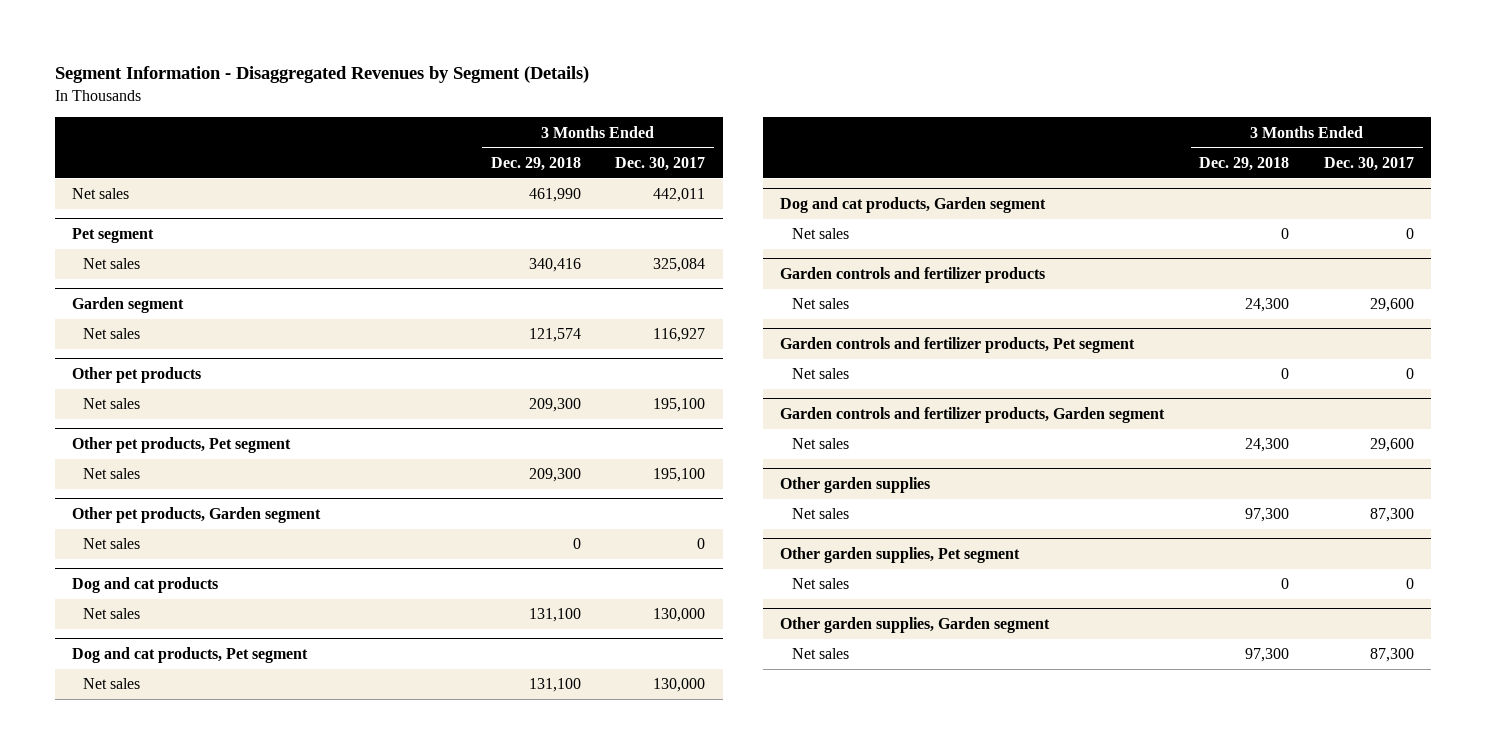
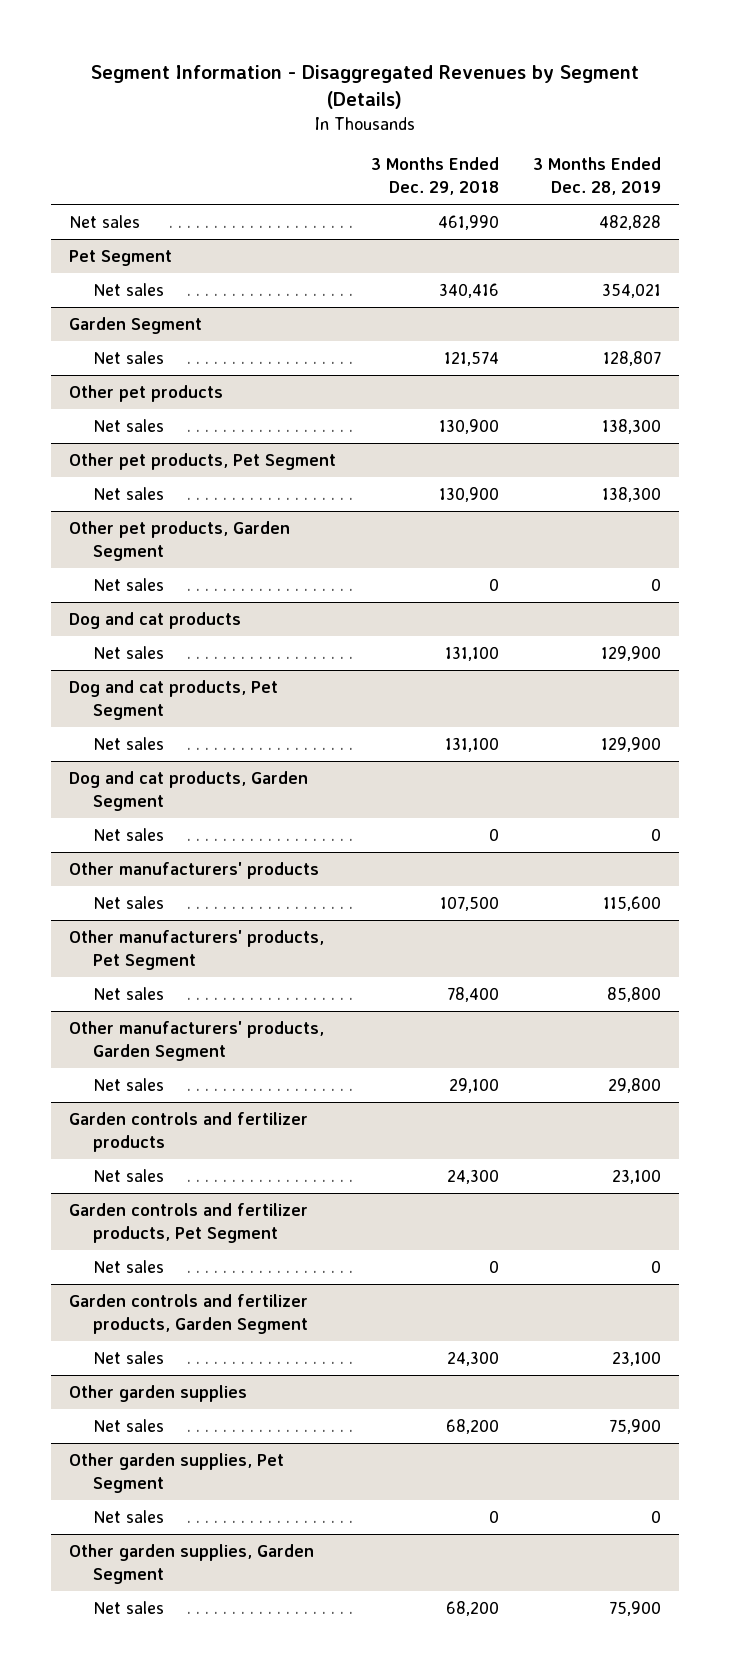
- | 3 Months Ended Dec. 29, 2018 | 3 Months Ended Dec. 30, 2017
+ | 3 Months Ended Dec. 29, 2018 | 3 Months Ended Dec. 28, 2019
- Pet segment
+ Pet Segment
- Garden segment
+ Garden Segment
@ Other pet products
- Net sales | 209,300 | 195,100
- Other pet products, Pet segment
- Net sales | 209,300 | 195,100
- Other pet products, Garden segment
@ Other pet products
+ Net sales | 130,900 | 138,300
+ Other pet products, Pet Segment
+ Net sales | 130,900 | 138,300
+ Other pet products, Garden Segment
- Dog and cat products, Pet segment
+ Dog and cat products, Pet Segment
- Dog and cat products, Garden segment
+ Dog and cat products, Garden Segment
+ Other manufacturers' products
+ Net sales | 107,500 | 115,600
+ Other manufacturers' products, Pet Segment
+ Net sales | 78,400 | 85,800
+ Other manufacturers' products, Garden Segment
+ Net sales | 29,100 | 29,800
- Garden controls and fertilizer products, Pet segment
+ Garden controls and fertilizer products, Pet Segment
- Garden controls and fertilizer products, Garden segment
+ Garden controls and fertilizer products, Garden Segment
@ Other garden supplies
- Net sales | 97,300 | 87,300
- Other garden supplies, Pet segment
@ Other garden supplies
+ Net sales | 68,200 | 75,900
+ Other garden supplies, Pet Segment
- Other garden supplies, Garden segment
- Net sales | 97,300 | 87,300
+ Other garden supplies, Garden Segment
+ Net sales | 68,200 | 75,900

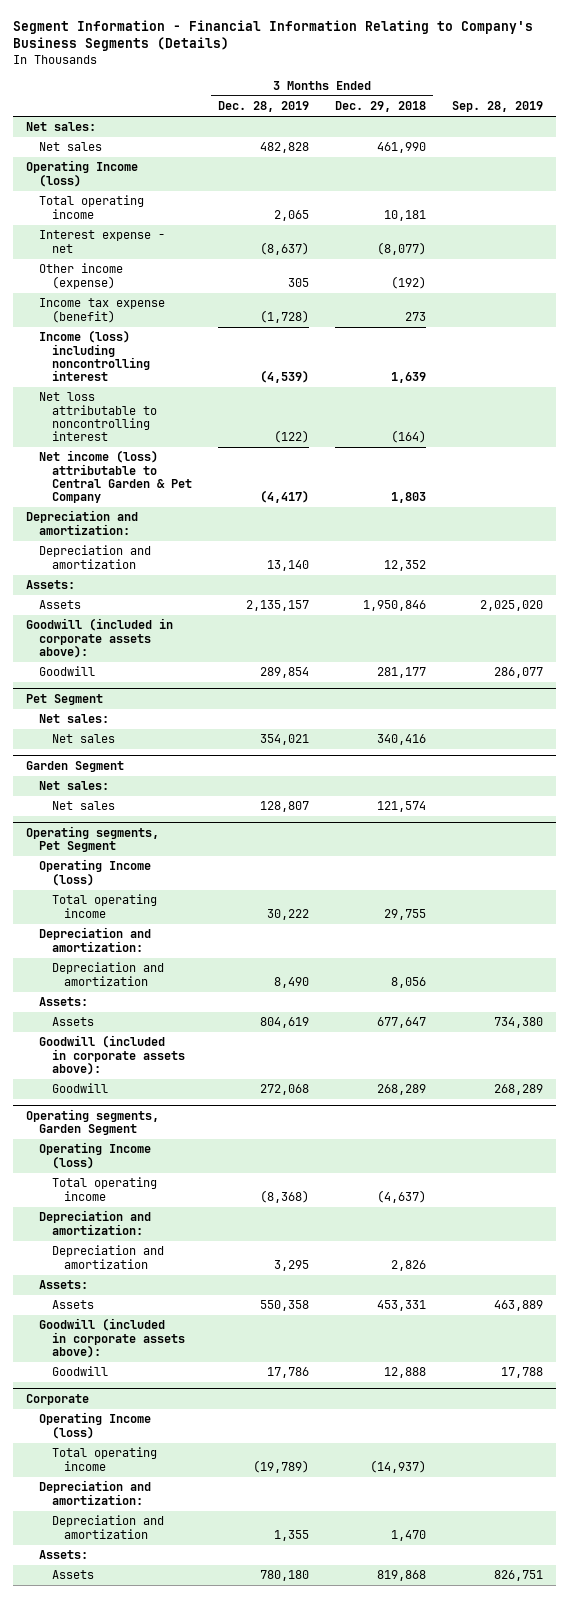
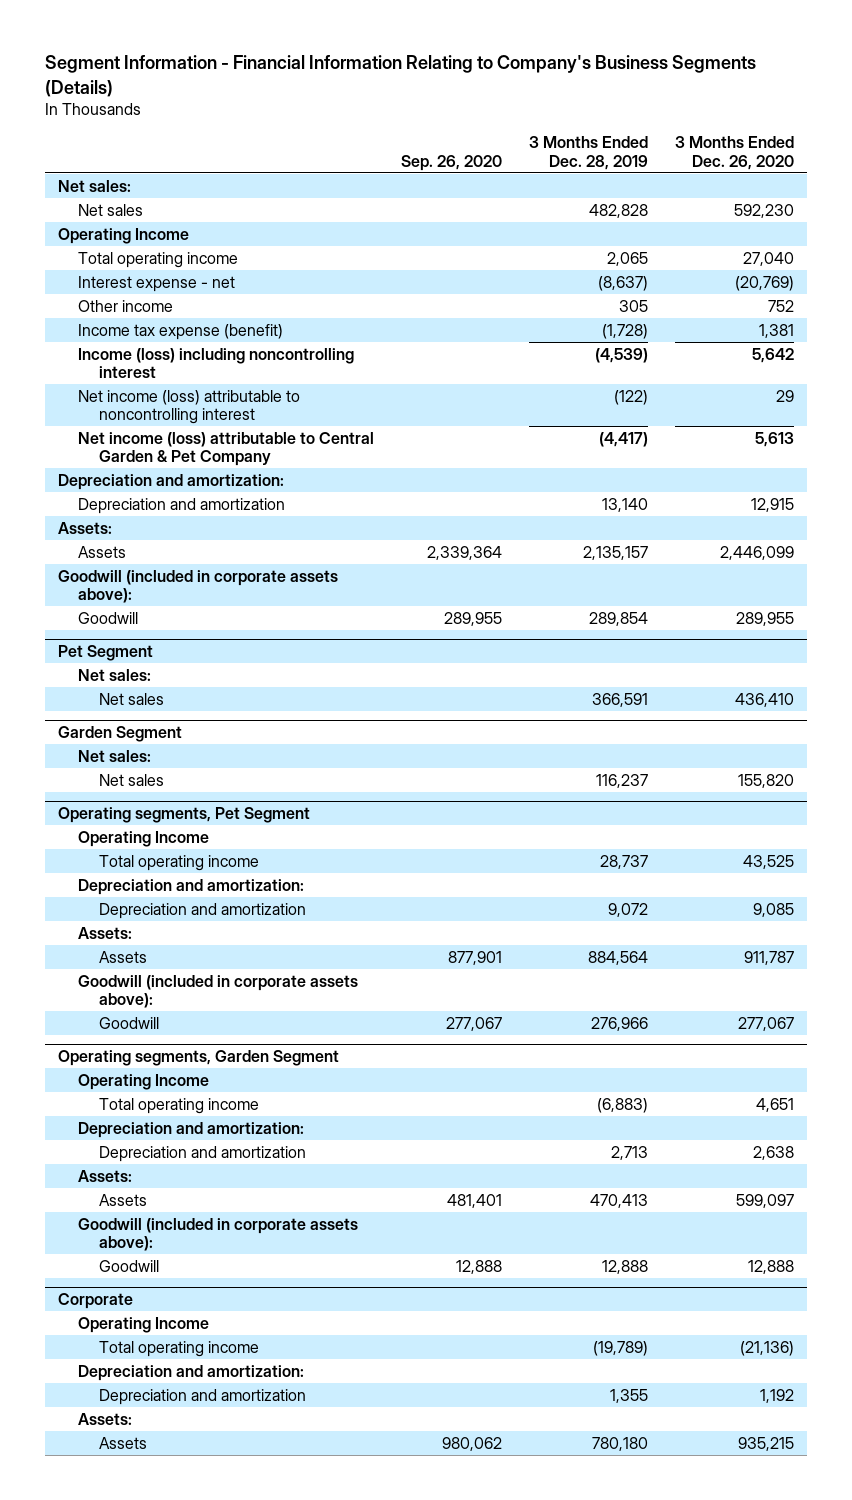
- | 3 Months Ended Dec. 28, 2019 | 3 Months Ended Dec. 29, 2018 | Sep. 28, 2019
+ | Sep. 26, 2020 | 3 Months Ended Dec. 28, 2019 | 3 Months Ended Dec. 26, 2020
- Operating Income (loss)
+ Operating Income
- Other income (expense) | 305 | (192) |
+ Other income | | 305 | 752
- Net loss attributable to noncontrolling interest | (122) | (164) |
+ Net income (loss) attributable to noncontrolling interest | | (122) | 29
@ Pet Segment
- Net sales | 354,021 | 340,416 |
+ Net sales | | 366,591 | 436,410
@ Garden Segment
- Net sales | 128,807 | 121,574 |
+ Net sales | | 116,237 | 155,820
@ Operating segments, Pet Segment
- Operating Income (loss)
- Total operating income | 30,222 | 29,755 |
+ Operating Income
+ Total operating income | | 28,737 | 43,525
- Depreciation and amortization | 8,490 | 8,056 |
+ Depreciation and amortization | | 9,072 | 9,085
- Assets | 804,619 | 677,647 | 734,380
+ Assets | 877,901 | 884,564 | 911,787
- Goodwill | 272,068 | 268,289 | 268,289
+ Goodwill | 277,067 | 276,966 | 277,067
@ Operating segments, Garden Segment
- Operating Income (loss)
- Total operating income | (8,368) | (4,637) |
+ Operating Income
+ Total operating income | | (6,883) | 4,651
- Depreciation and amortization | 3,295 | 2,826 |
+ Depreciation and amortization | | 2,713 | 2,638
- Assets | 550,358 | 453,331 | 463,889
+ Assets | 481,401 | 470,413 | 599,097
- Goodwill | 17,786 | 12,888 | 17,788
+ Goodwill | 12,888 | 12,888 | 12,888
@ Corporate
- Operating Income (loss)
+ Operating Income

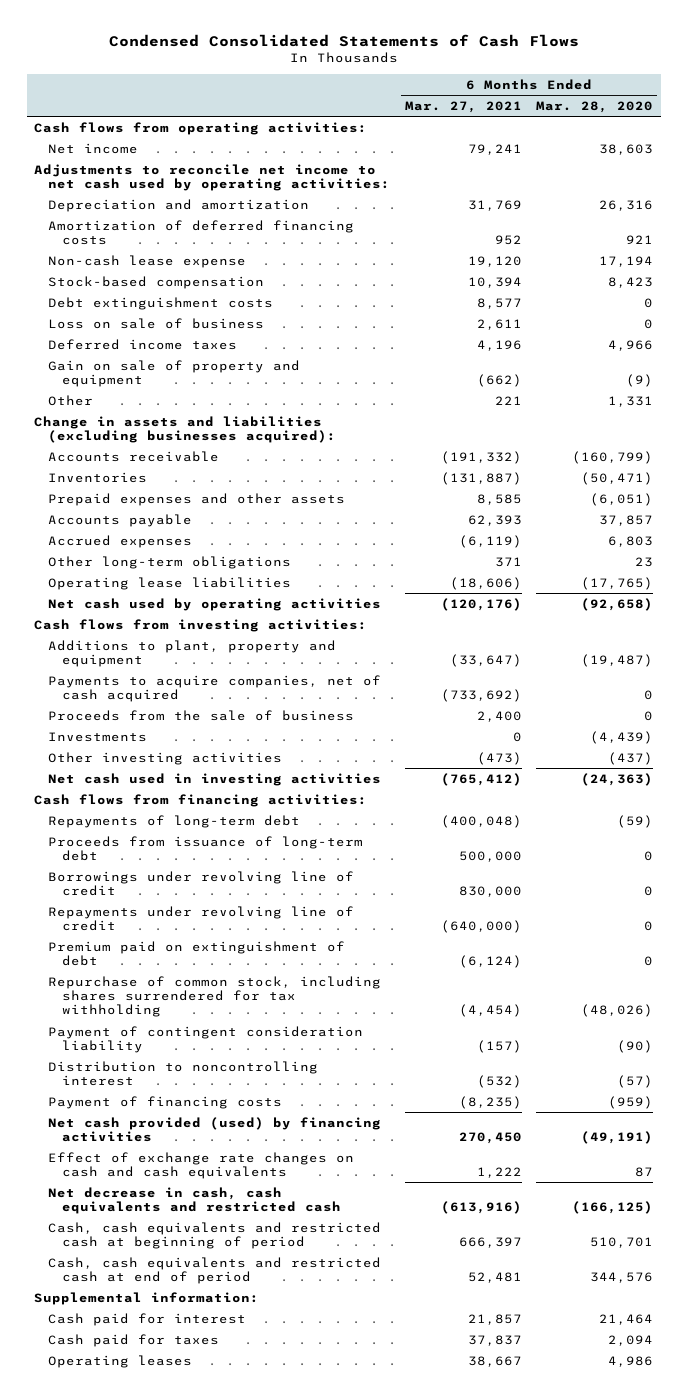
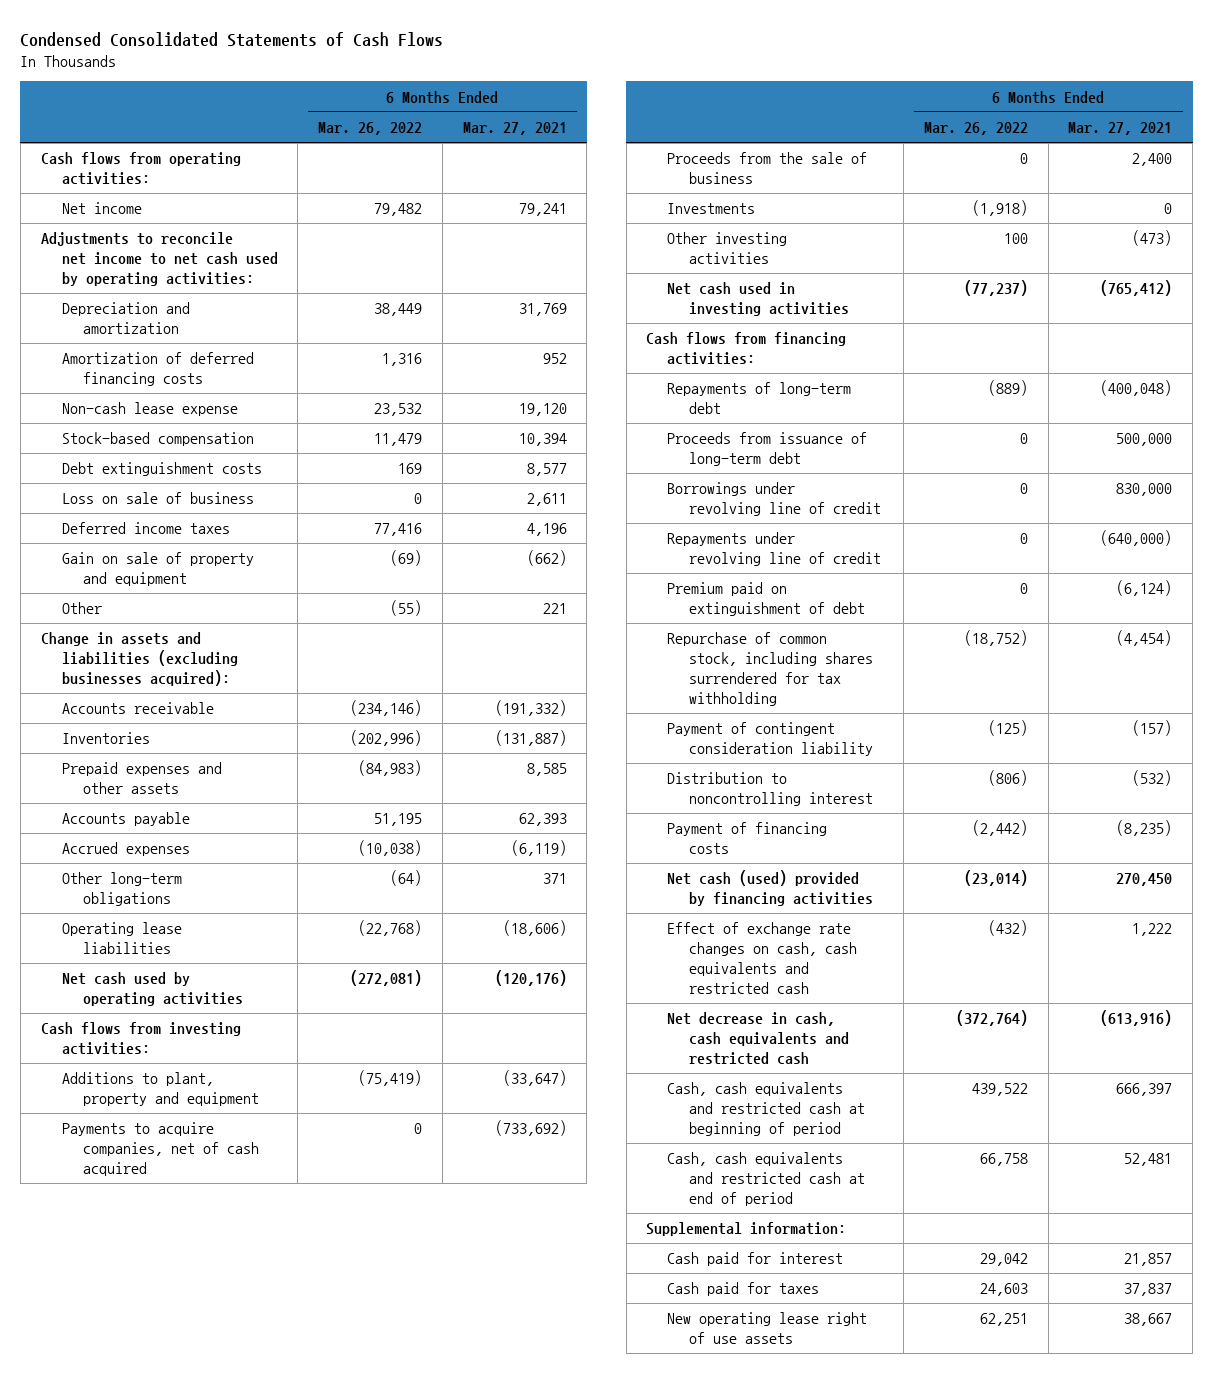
- | 6 Months Ended Mar. 27, 2021 | 6 Months Ended Mar. 28, 2020
+ | 6 Months Ended Mar. 26, 2022 | 6 Months Ended Mar. 27, 2021
- Net cash provided (used) by financing activities | 270,450 | (49,191)
- Effect of exchange rate changes on cash and cash equivalents | 1,222 | 87
+ Net cash (used) provided by financing activities | (23,014) | 270,450
+ Effect of exchange rate changes on cash, cash equivalents and restricted cash | (432) | 1,222
- Operating leases | 38,667 | 4,986
+ New operating lease right of use assets | 62,251 | 38,667

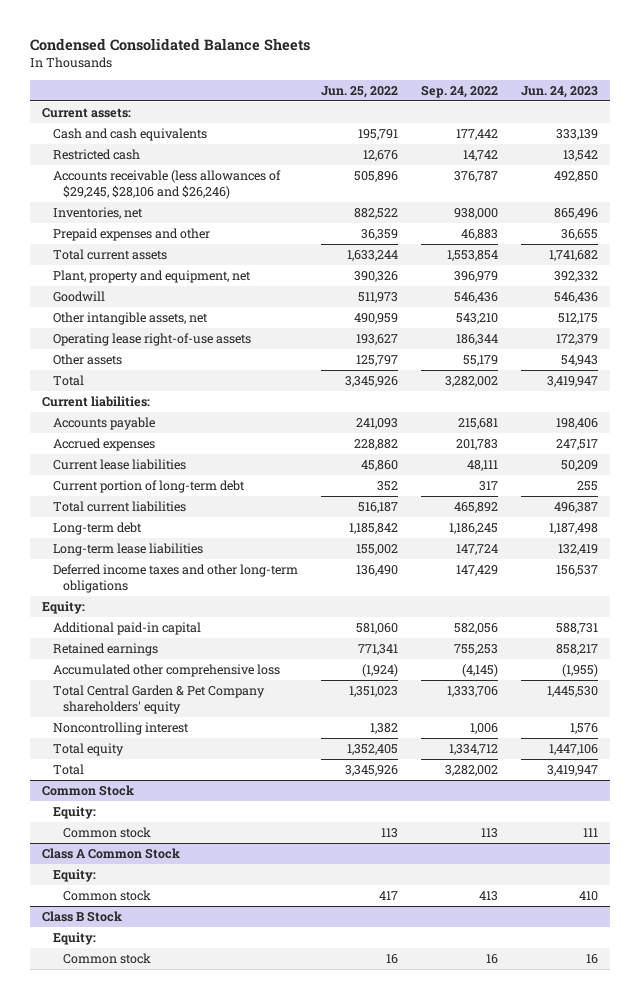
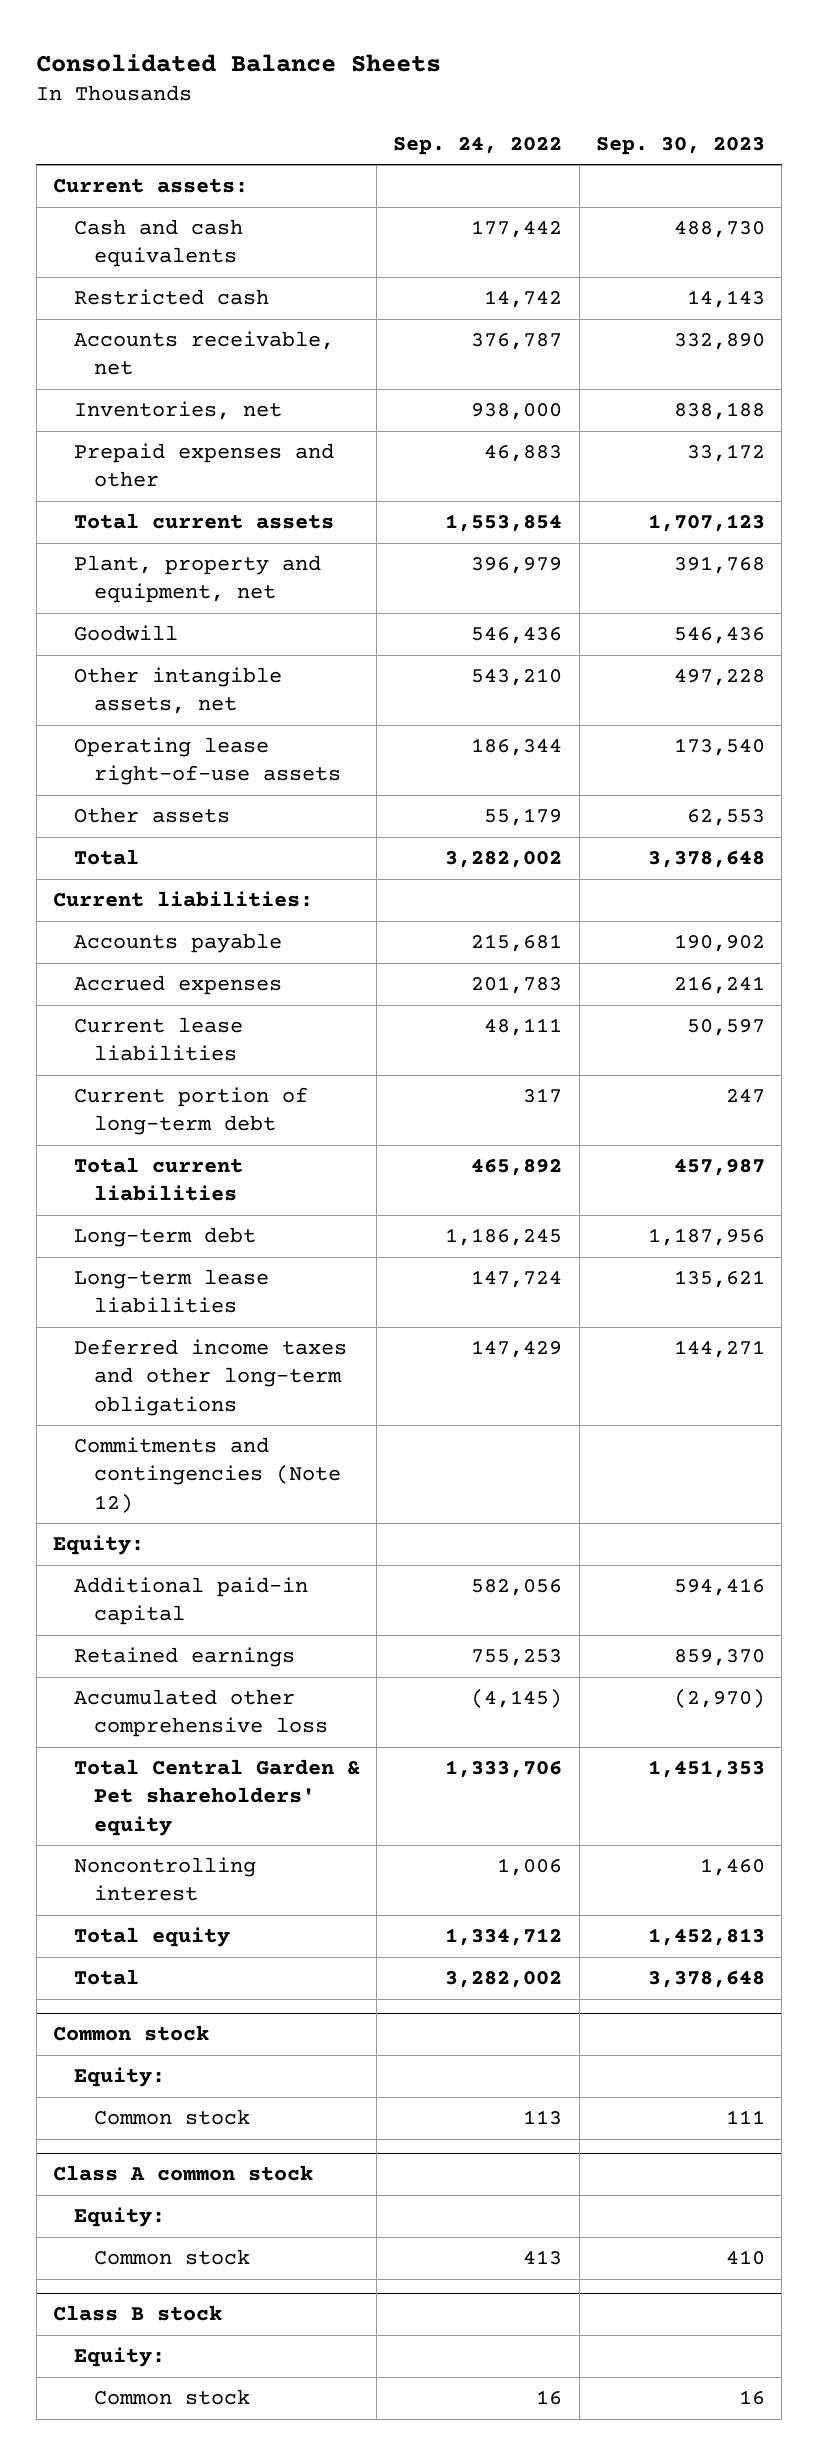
- Condensed Consolidated Balance Sheets
+ Consolidated Balance Sheets
- | Jun. 25, 2022 | Sep. 24, 2022 | Jun. 24, 2023
+ | Sep. 24, 2022 | Sep. 30, 2023
- Accounts receivable (less allowances of $29,245, $28,106 and $26,246) | 505,896 | 376,787 | 492,850
+ Accounts receivable, net | 376,787 | 332,890
+ Commitments and contingencies (Note 12)
- Total Central Garden & Pet Company shareholders' equity | 1,351,023 | 1,333,706 | 1,445,530
+ Total Central Garden & Pet shareholders' equity | 1,333,706 | 1,451,353
- Common Stock
+ Common stock
- Class A Common Stock
+ Class A common stock
- Class B Stock
+ Class B stock

